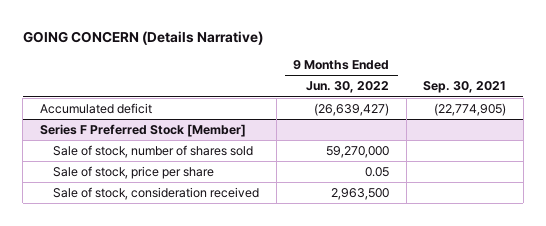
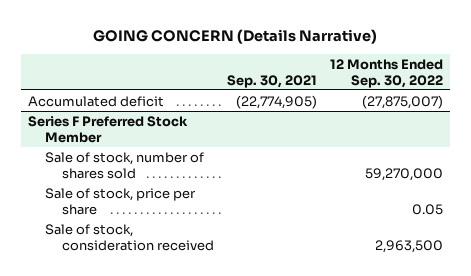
- | 9 Months Ended Jun. 30, 2022 | Sep. 30, 2021
+ | Sep. 30, 2021 | 12 Months Ended Sep. 30, 2022
- Series F Preferred Stock [Member]
+ Series F Preferred Stock Member

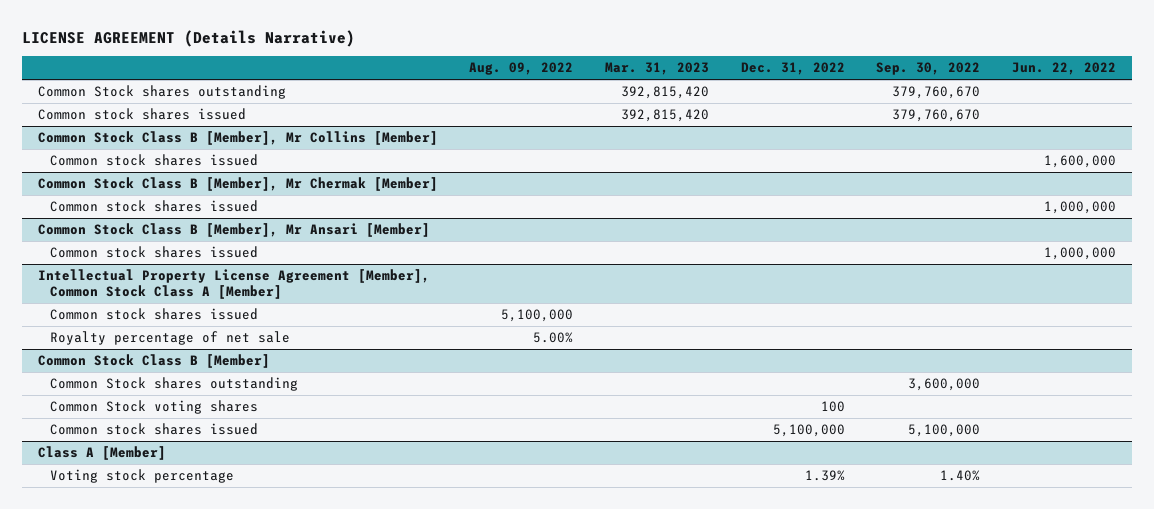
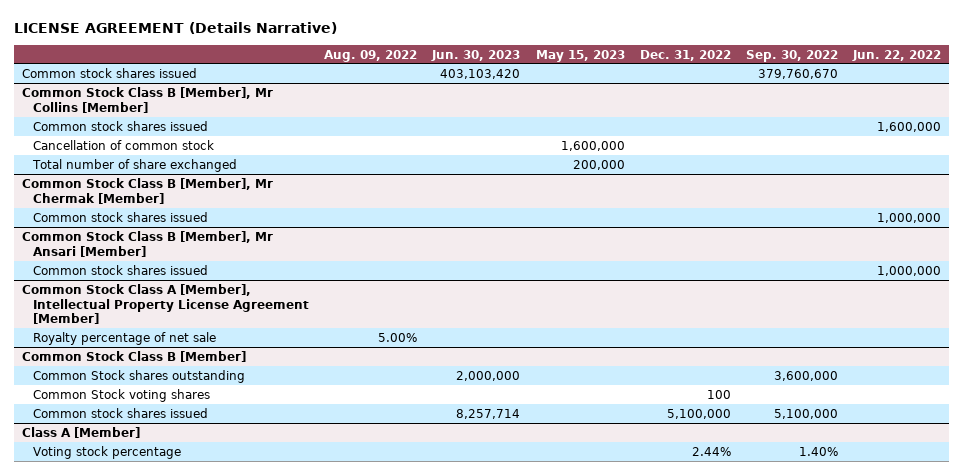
- | Aug. 09, 2022 | Mar. 31, 2023 | Dec. 31, 2022 | Sep. 30, 2022 | Jun. 22, 2022
+ | Aug. 09, 2022 | Jun. 30, 2023 | May 15, 2023 | Dec. 31, 2022 | Sep. 30, 2022 | Jun. 22, 2022
- Common Stock shares outstanding | | 392,815,420 | | 379,760,670 |
@ Common Stock Class B [Member], Mr Collins [Member]
+ Cancellation of common stock | | | 1,600,000 | | |
+ Total number of share exchanged | | | 200,000 | | |
- Intellectual Property License Agreement [Member], Common Stock Class A [Member]
- Common stock shares issued | 5,100,000 | | | |
+ Common Stock Class A [Member], Intellectual Property License Agreement [Member]
@ Class A [Member]
- Voting stock percentage | | | 1.39% | 1.40% |
+ Voting stock percentage | | | | 2.44% | 1.40% |

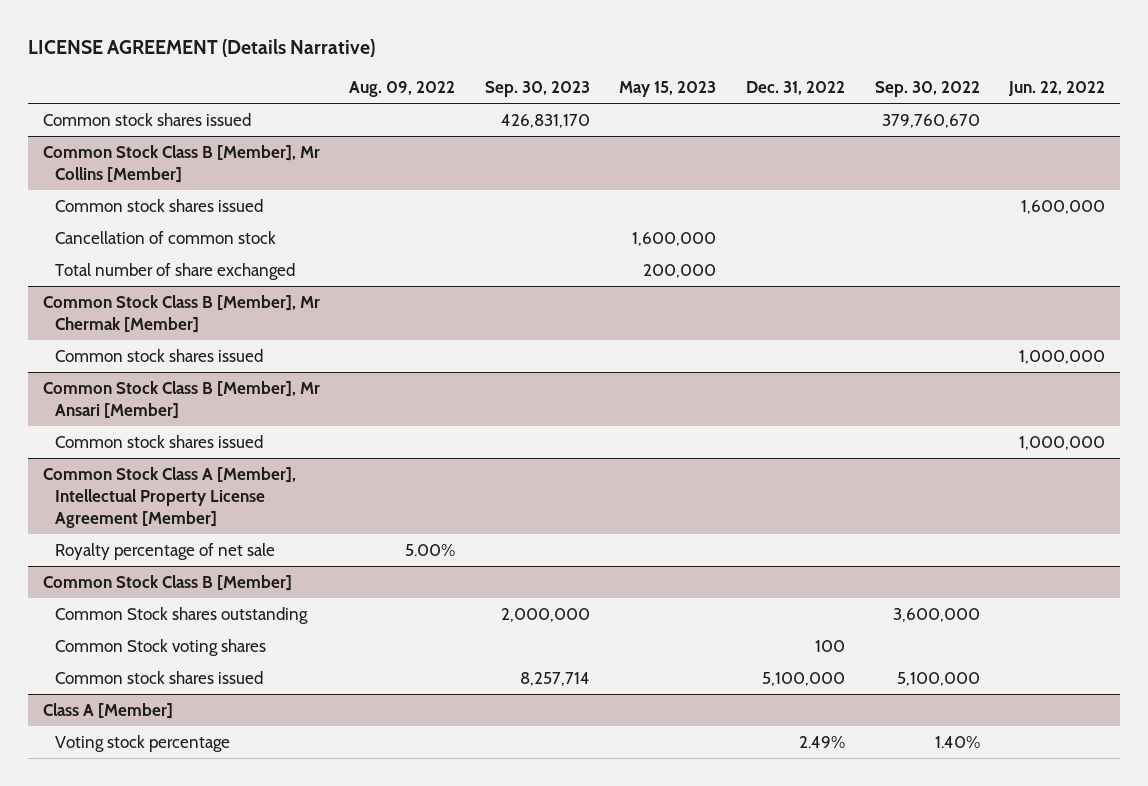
- | Aug. 09, 2022 | Jun. 30, 2023 | May 15, 2023 | Dec. 31, 2022 | Sep. 30, 2022 | Jun. 22, 2022
+ | Aug. 09, 2022 | Sep. 30, 2023 | May 15, 2023 | Dec. 31, 2022 | Sep. 30, 2022 | Jun. 22, 2022
@ Class A [Member]
- Voting stock percentage | | | | 2.44% | 1.40% |
+ Voting stock percentage | | | | 2.49% | 1.40% |

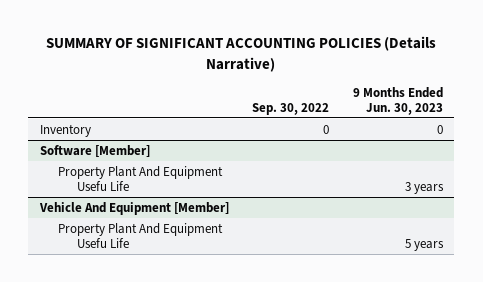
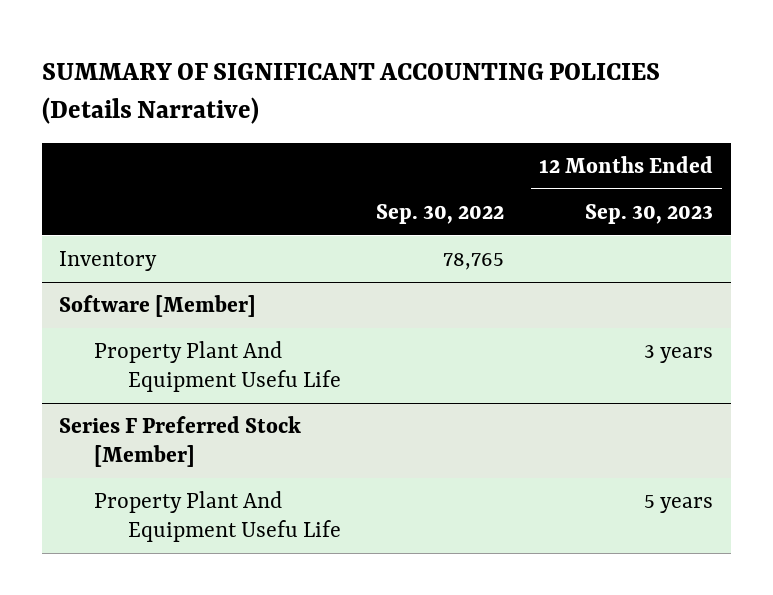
- | Sep. 30, 2022 | 9 Months Ended Jun. 30, 2023
+ | Sep. 30, 2022 | 12 Months Ended Sep. 30, 2023
- Inventory | 0 | 0
+ Inventory | 78,765 |
- Vehicle And Equipment [Member]
- Property Plant And Equipment Usefu Life | | 5 years
+ Series F Preferred Stock [Member]
+ Property Plant And Equipment Usefu Life | | 5 years

